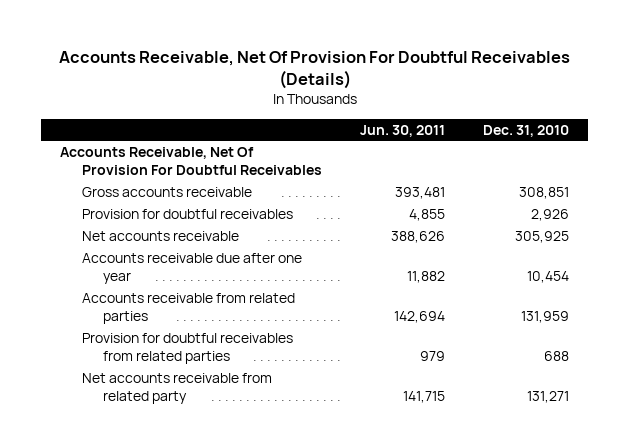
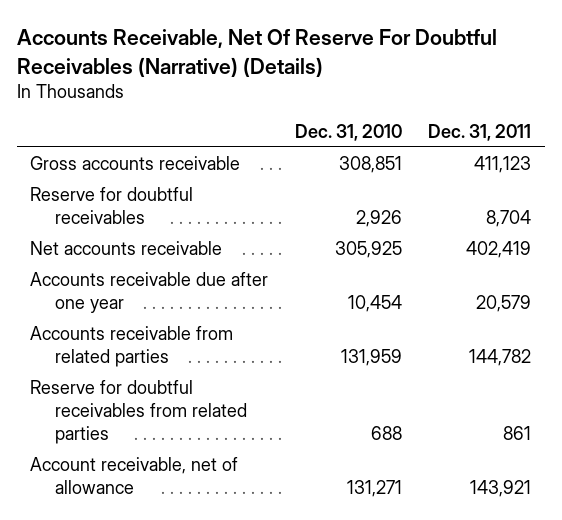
- Accounts Receivable, Net Of Provision For Doubtful Receivables (Details)
+ Accounts Receivable, Net Of Reserve For Doubtful Receivables (Narrative) (Details)
- | Jun. 30, 2011 | Dec. 31, 2010
+ | Dec. 31, 2010 | Dec. 31, 2011
- Accounts Receivable, Net Of Provision For Doubtful Receivables
- Provision for doubtful receivables | 4,855 | 2,926
+ Reserve for doubtful receivables | 2,926 | 8,704
- Provision for doubtful receivables from related parties | 979 | 688
- Net accounts receivable from related party | 141,715 | 131,271
+ Reserve for doubtful receivables from related parties | 688 | 861
+ Account receivable, net of allowance | 131,271 | 143,921

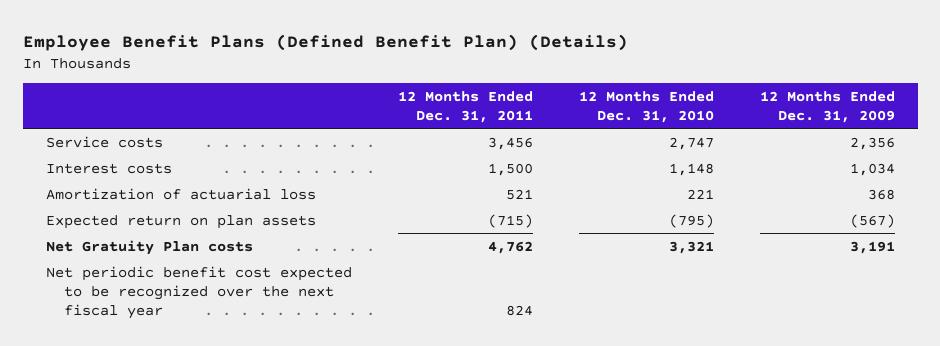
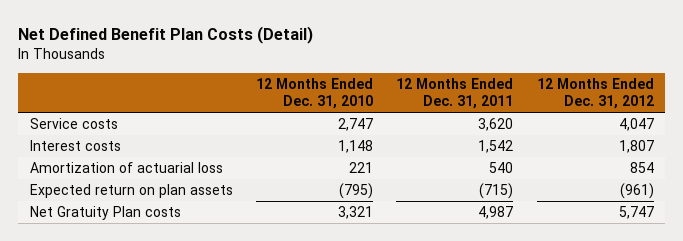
- Employee Benefit Plans (Defined Benefit Plan) (Details)
+ Net Defined Benefit Plan Costs (Detail)
- | 12 Months Ended Dec. 31, 2011 | 12 Months Ended Dec. 31, 2010 | 12 Months Ended Dec. 31, 2009
+ | 12 Months Ended Dec. 31, 2010 | 12 Months Ended Dec. 31, 2011 | 12 Months Ended Dec. 31, 2012
- Service costs | 3,456 | 2,747 | 2,356
- Interest costs | 1,500 | 1,148 | 1,034
- Amortization of actuarial loss | 521 | 221 | 368
+ Service costs | 2,747 | 3,620 | 4,047
+ Interest costs | 1,148 | 1,542 | 1,807
+ Amortization of actuarial loss | 221 | 540 | 854
- Net Gratuity Plan costs | 4,762 | 3,321 | 3,191
- Net periodic benefit cost expected to be recognized over the next fiscal year | 824 | |
+ Net Gratuity Plan costs | 3,321 | 4,987 | 5,747

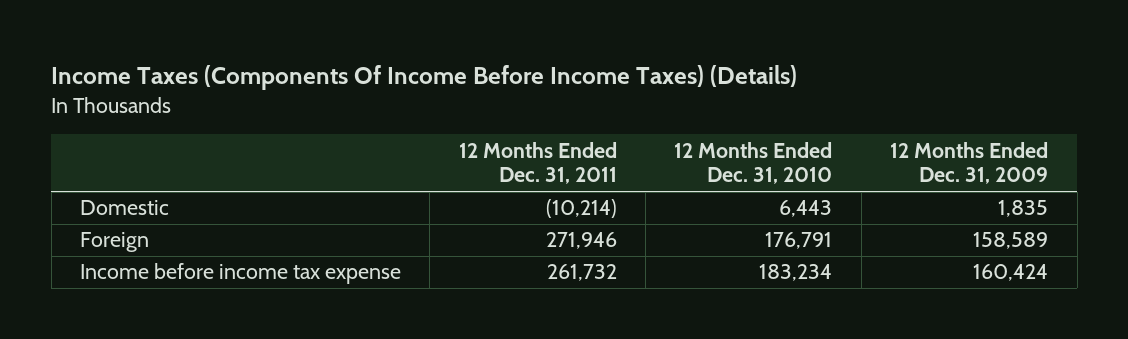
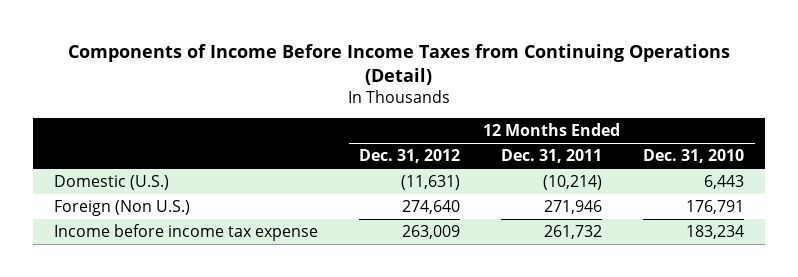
- Income Taxes (Components Of Income Before Income Taxes) (Details)
+ Components of Income Before Income Taxes from Continuing Operations (Detail)
- | 12 Months Ended Dec. 31, 2011 | 12 Months Ended Dec. 31, 2010 | 12 Months Ended Dec. 31, 2009
+ | 12 Months Ended Dec. 31, 2012 | 12 Months Ended Dec. 31, 2011 | 12 Months Ended Dec. 31, 2010
- Domestic | (10,214) | 6,443 | 1,835
- Foreign | 271,946 | 176,791 | 158,589
+ Domestic (U.S.) | (11,631) | (10,214) | 6,443
+ Foreign (Non U.S.) | 274,640 | 271,946 | 176,791

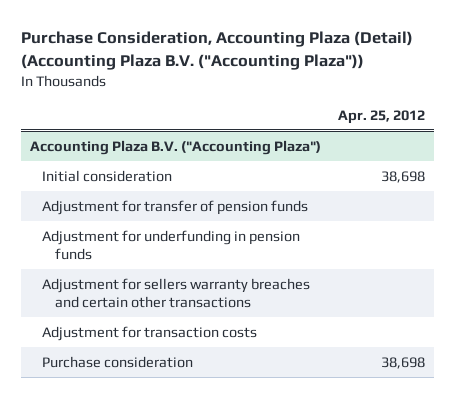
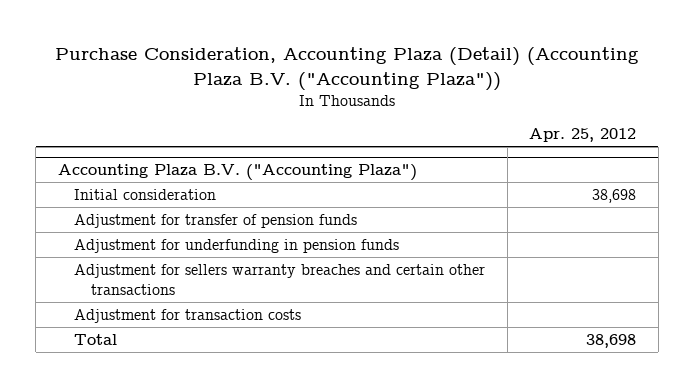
@ Accounting Plaza B.V. ("Accounting Plaza")
- Purchase consideration | 38,698
+ Total | 38,698

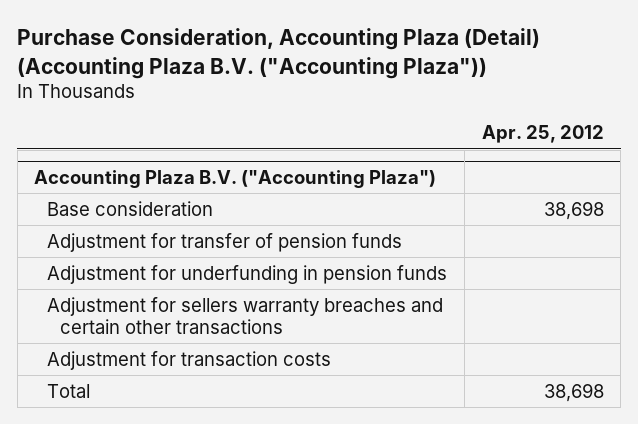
@ Accounting Plaza B.V. ("Accounting Plaza")
- Initial consideration | 38,698
+ Base consideration | 38,698

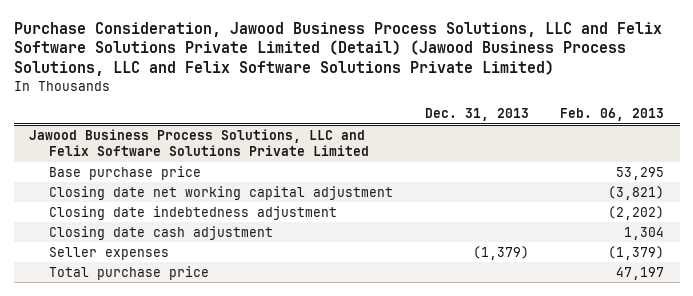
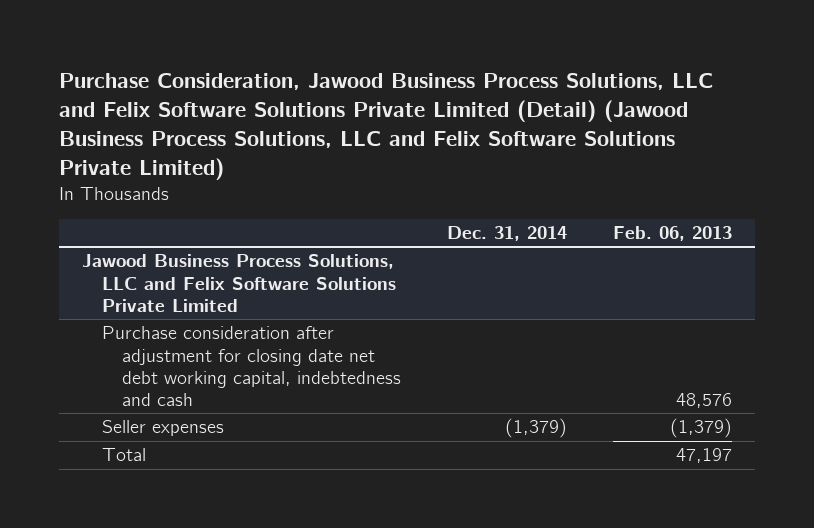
- | Dec. 31, 2013 | Feb. 06, 2013
+ | Dec. 31, 2014 | Feb. 06, 2013
@ Jawood Business Process Solutions, LLC and Felix Software Solutions Private Limited
- Base purchase price | | 53,295
- Closing date net working capital adjustment | | (3,821)
- Closing date indebtedness adjustment | | (2,202)
- Closing date cash adjustment | | 1,304
+ Purchase consideration after adjustment for closing date net debt working capital, indebtedness and cash | | 48,576
- Total purchase price | | 47,197
+ Total | | 47,197

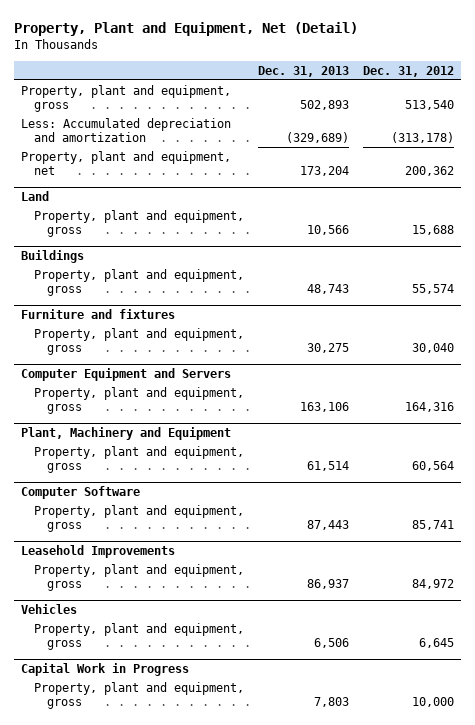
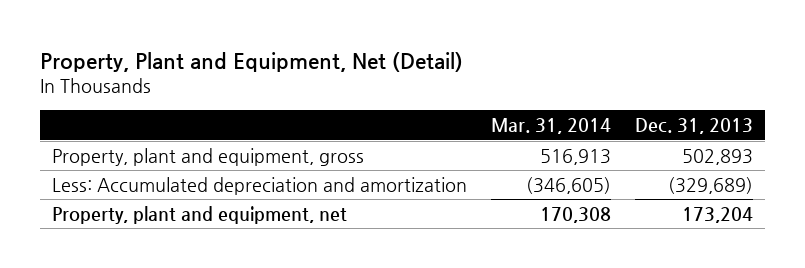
- | Dec. 31, 2013 | Dec. 31, 2012
+ | Mar. 31, 2014 | Dec. 31, 2013
- Land
- Property, plant and equipment, gross | 10,566 | 15,688
- Buildings
- Property, plant and equipment, gross | 48,743 | 55,574
- Furniture and fixtures
- Property, plant and equipment, gross | 30,275 | 30,040
- Computer Equipment and Servers
- Property, plant and equipment, gross | 163,106 | 164,316
- Plant, Machinery and Equipment
- Property, plant and equipment, gross | 61,514 | 60,564
- Computer Software
- Property, plant and equipment, gross | 87,443 | 85,741
- Leasehold Improvements
- Property, plant and equipment, gross | 86,937 | 84,972
- Vehicles
- Property, plant and equipment, gross | 6,506 | 6,645
- Capital Work in Progress
- Property, plant and equipment, gross | 7,803 | 10,000

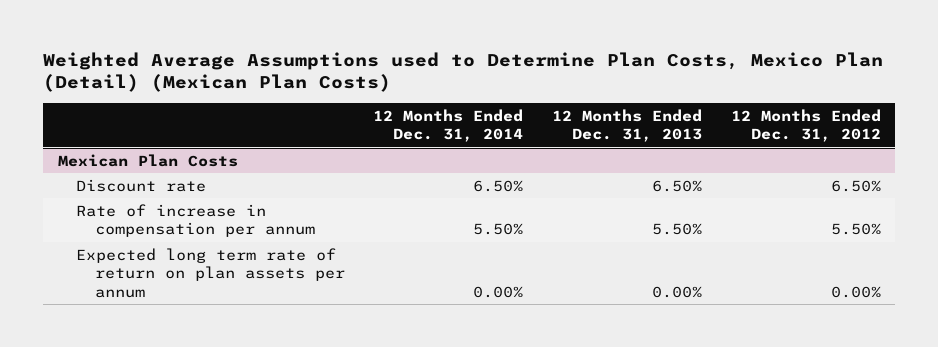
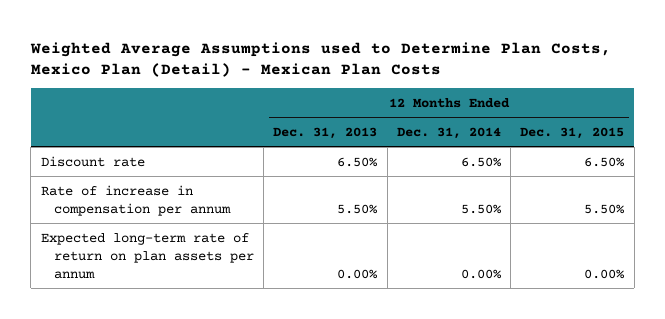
- Weighted Average Assumptions used to Determine Plan Costs, Mexico Plan (Detail) (Mexican Plan Costs)
+ Weighted Average Assumptions used to Determine Plan Costs, Mexico Plan (Detail) - Mexican Plan Costs
- | 12 Months Ended Dec. 31, 2014 | 12 Months Ended Dec. 31, 2013 | 12 Months Ended Dec. 31, 2012
+ | 12 Months Ended Dec. 31, 2013 | 12 Months Ended Dec. 31, 2014 | 12 Months Ended Dec. 31, 2015
- Mexican Plan Costs
- Expected long term rate of return on plan assets per annum | 0.00% | 0.00% | 0.00%
+ Expected long-term rate of return on plan assets per annum | 0.00% | 0.00% | 0.00%

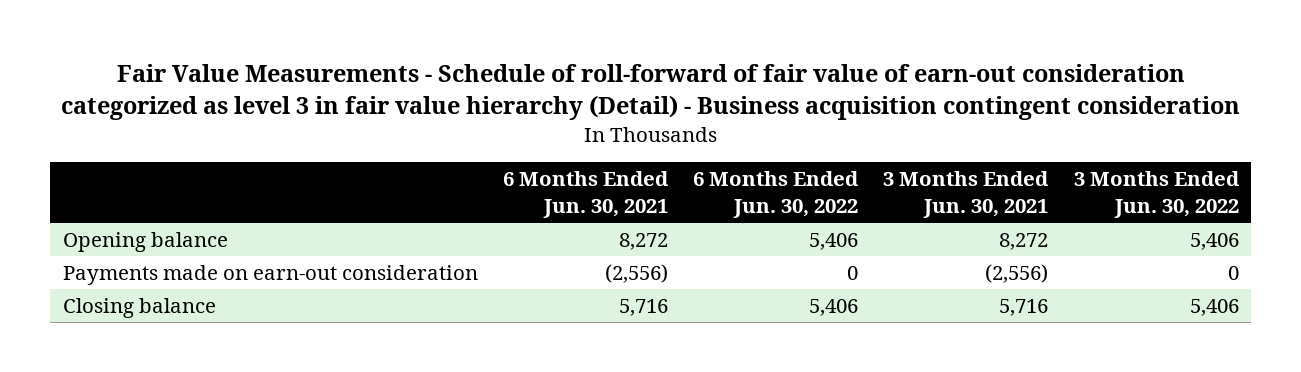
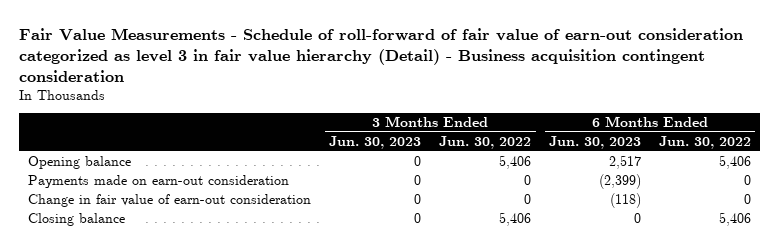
- | 6 Months Ended Jun. 30, 2021 | 6 Months Ended Jun. 30, 2022 | 3 Months Ended Jun. 30, 2021 | 3 Months Ended Jun. 30, 2022
+ | 3 Months Ended Jun. 30, 2023 | 3 Months Ended Jun. 30, 2022 | 6 Months Ended Jun. 30, 2023 | 6 Months Ended Jun. 30, 2022
+ Change in fair value of earn-out consideration | 0 | 0 | (118) | 0

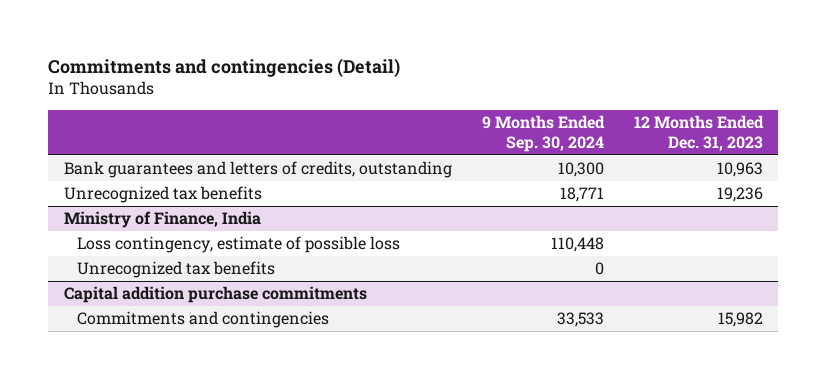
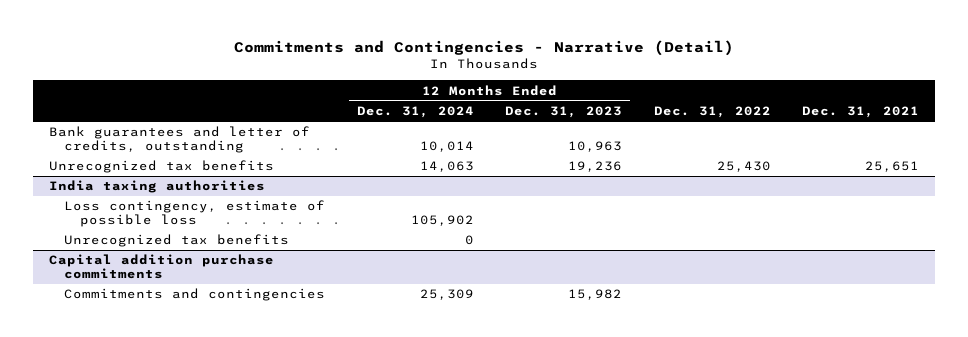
- Commitments and contingencies (Detail)
+ Commitments and Contingencies - Narrative (Detail)
- | 9 Months Ended Sep. 30, 2024 | 12 Months Ended Dec. 31, 2023
+ | 12 Months Ended Dec. 31, 2024 | 12 Months Ended Dec. 31, 2023 | Dec. 31, 2022 | Dec. 31, 2021
- Bank guarantees and letters of credits, outstanding | 10,300 | 10,963
+ Bank guarantees and letter of credits, outstanding | 10,014 | 10,963 | |
- Ministry of Finance, India
+ India taxing authorities

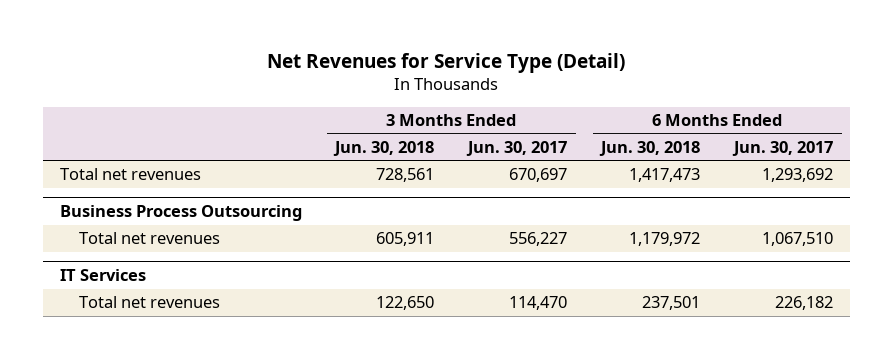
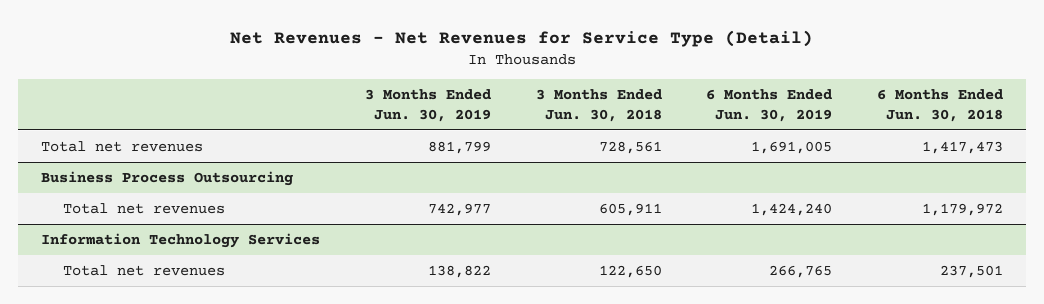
- Net Revenues for Service Type (Detail)
+ Net Revenues - Net Revenues for Service Type (Detail)
- | 3 Months Ended Jun. 30, 2018 | 3 Months Ended Jun. 30, 2017 | 6 Months Ended Jun. 30, 2018 | 6 Months Ended Jun. 30, 2017
+ | 3 Months Ended Jun. 30, 2019 | 3 Months Ended Jun. 30, 2018 | 6 Months Ended Jun. 30, 2019 | 6 Months Ended Jun. 30, 2018
- IT Services
+ Information Technology Services

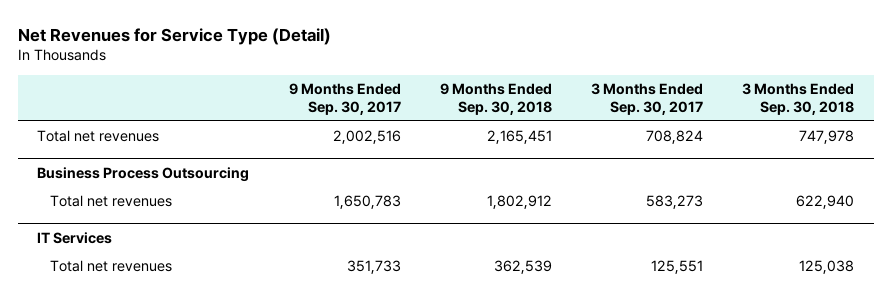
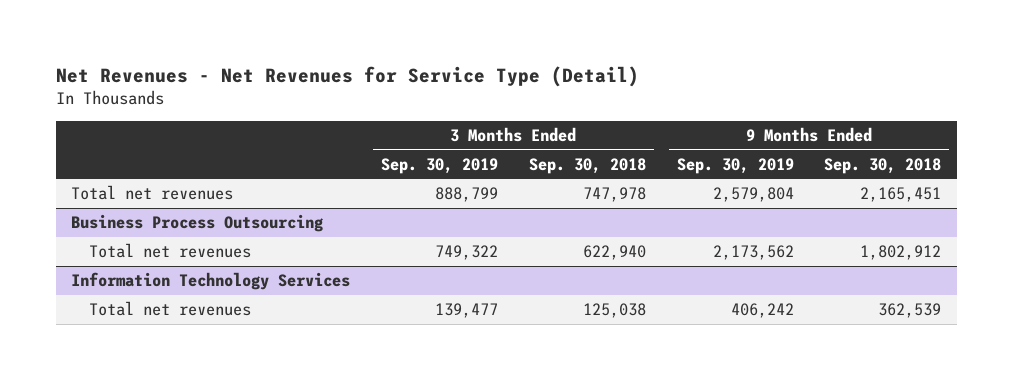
- Net Revenues for Service Type (Detail)
+ Net Revenues - Net Revenues for Service Type (Detail)
- | 9 Months Ended Sep. 30, 2017 | 9 Months Ended Sep. 30, 2018 | 3 Months Ended Sep. 30, 2017 | 3 Months Ended Sep. 30, 2018
+ | 3 Months Ended Sep. 30, 2019 | 3 Months Ended Sep. 30, 2018 | 9 Months Ended Sep. 30, 2019 | 9 Months Ended Sep. 30, 2018
- IT Services
+ Information Technology Services

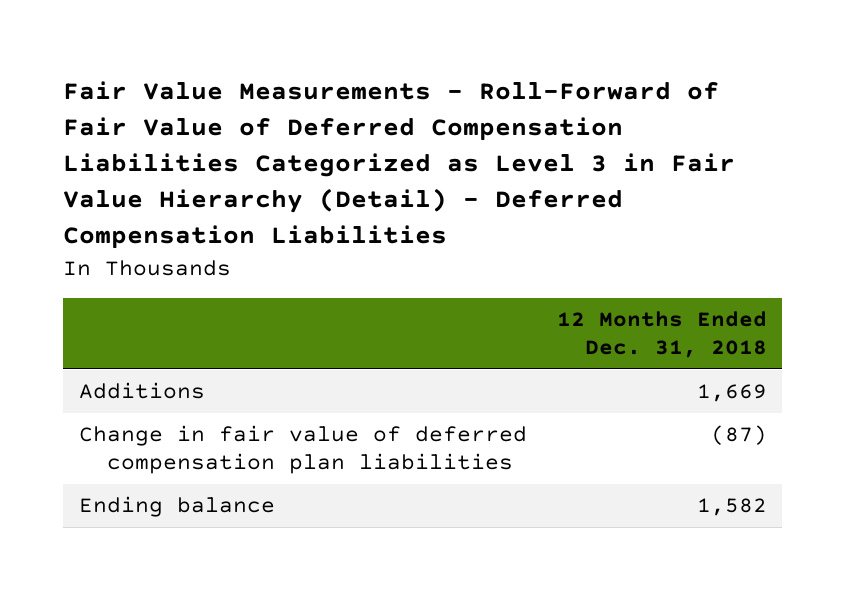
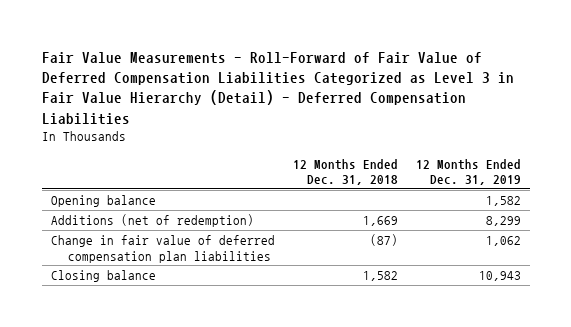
- | 12 Months Ended Dec. 31, 2018
+ | 12 Months Ended Dec. 31, 2018 | 12 Months Ended Dec. 31, 2019
- Additions | 1,669
+ Opening balance | | 1,582
+ Additions (net of redemption) | 1,669 | 8,299
- Ending balance | 1,582
+ Closing balance | 1,582 | 10,943

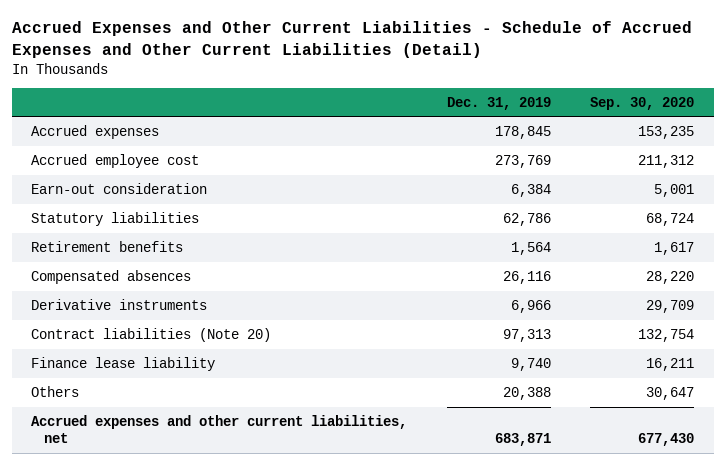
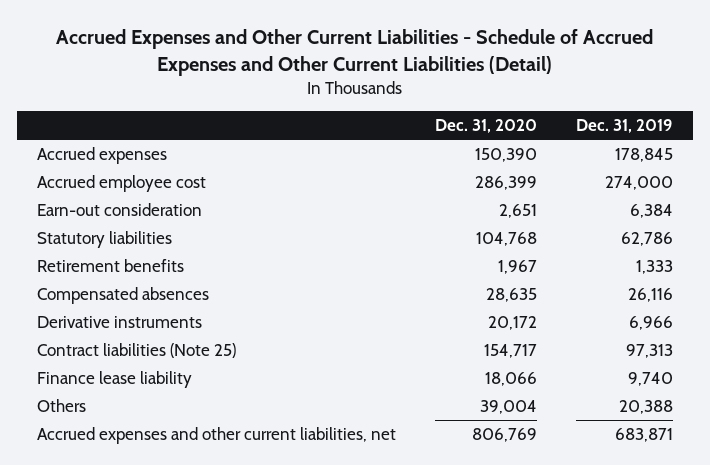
- | Dec. 31, 2019 | Sep. 30, 2020
+ | Dec. 31, 2020 | Dec. 31, 2019
- Accrued employee cost | 273,769 | 211,312
+ Accrued employee cost | 286,399 | 274,000
- Retirement benefits | 1,564 | 1,617
+ Retirement benefits | 1,967 | 1,333
- Contract liabilities (Note 20) | 97,313 | 132,754
+ Contract liabilities (Note 25) | 154,717 | 97,313

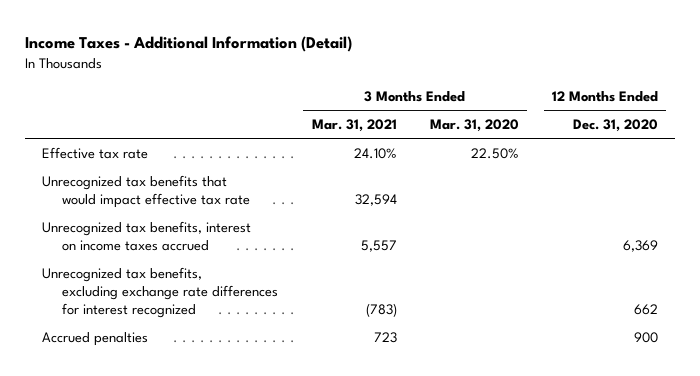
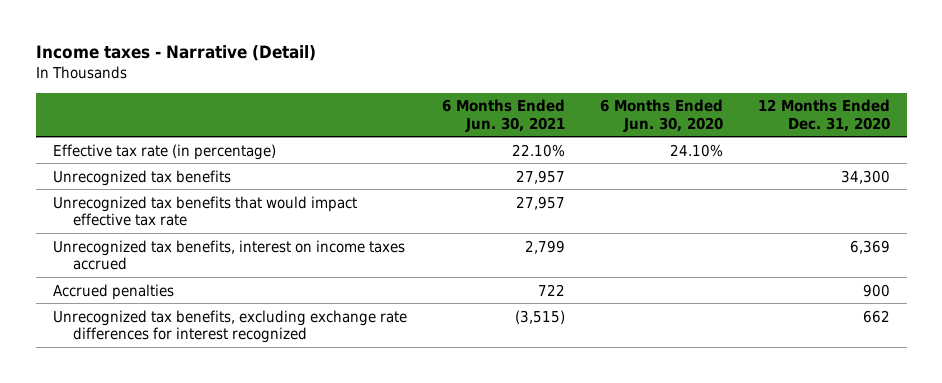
- Income Taxes - Additional Information (Detail)
+ Income taxes - Narrative (Detail)
- | 3 Months Ended Mar. 31, 2021 | 3 Months Ended Mar. 31, 2020 | 12 Months Ended Dec. 31, 2020
+ | 6 Months Ended Jun. 30, 2021 | 6 Months Ended Jun. 30, 2020 | 12 Months Ended Dec. 31, 2020
- Effective tax rate | 24.10% | 22.50% |
+ Effective tax rate (in percentage) | 22.10% | 24.10% |
+ Unrecognized tax benefits | 27,957 | | 34,300
moved down: Unrecognized tax benefits, excluding exchange rate differences for interest recognized | (3,515) | | 662

